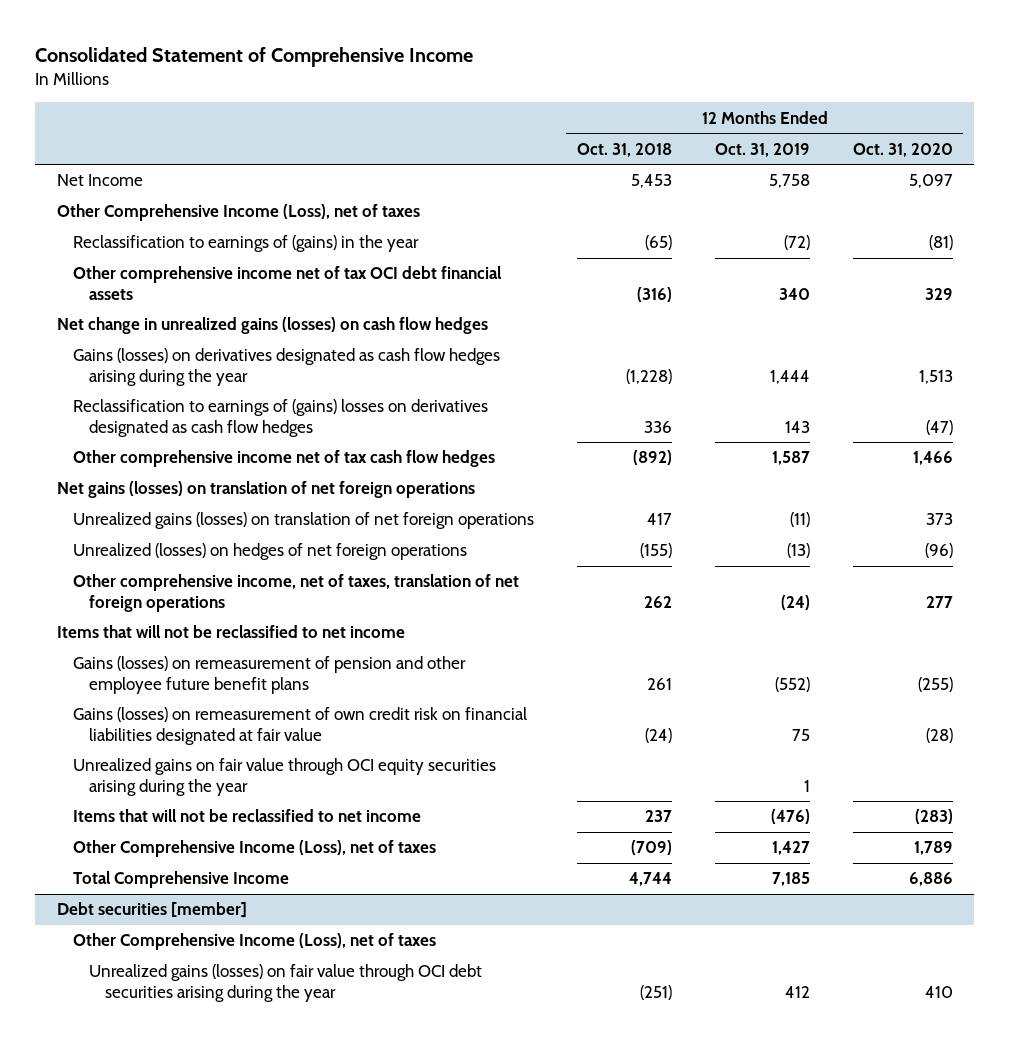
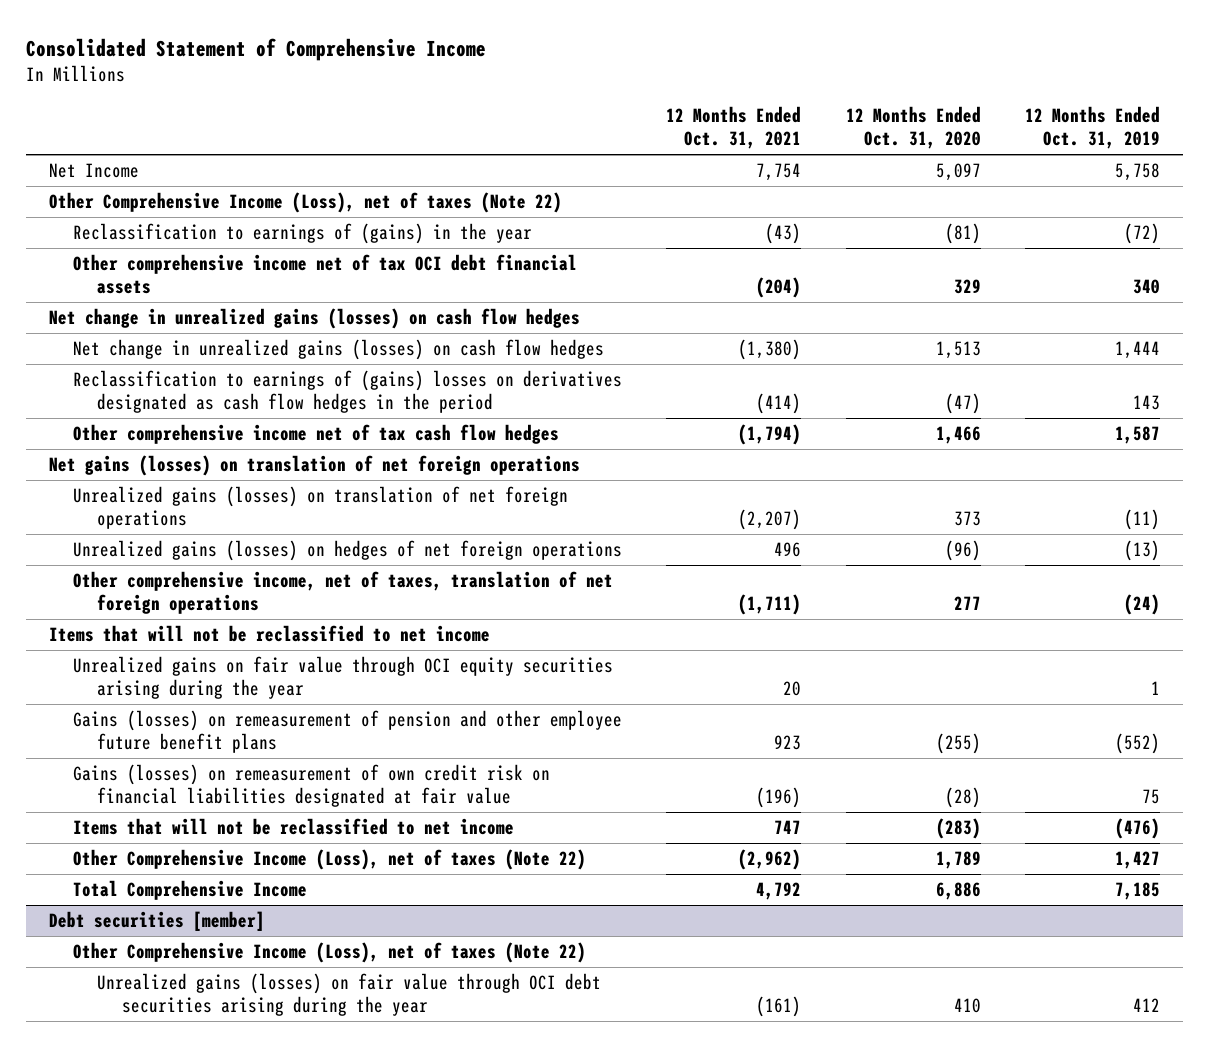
- | 12 Months Ended Oct. 31, 2018 | 12 Months Ended Oct. 31, 2019 | 12 Months Ended Oct. 31, 2020
+ | 12 Months Ended Oct. 31, 2021 | 12 Months Ended Oct. 31, 2020 | 12 Months Ended Oct. 31, 2019
- Other Comprehensive Income (Loss), net of taxes
+ Other Comprehensive Income (Loss), net of taxes (Note 22)
- Gains (losses) on derivatives designated as cash flow hedges arising during the year | (1,228) | 1,444 | 1,513
- Reclassification to earnings of (gains) losses on derivatives designated as cash flow hedges | 336 | 143 | (47)
+ Net change in unrealized gains (losses) on cash flow hedges | (1,380) | 1,513 | 1,444
+ Reclassification to earnings of (gains) losses on derivatives designated as cash flow hedges in the period | (414) | (47) | 143
- Unrealized (losses) on hedges of net foreign operations | (155) | (13) | (96)
+ Unrealized gains (losses) on hedges of net foreign operations | 496 | (96) | (13)
moved up: Unrealized gains on fair value through OCI equity securities arising during the year | 20 | | 1
- Other Comprehensive Income (Loss), net of taxes | (709) | 1,427 | 1,789
+ Other Comprehensive Income (Loss), net of taxes (Note 22) | (2,962) | 1,789 | 1,427
@ Debt securities [member]
- Other Comprehensive Income (Loss), net of taxes
+ Other Comprehensive Income (Loss), net of taxes (Note 22)

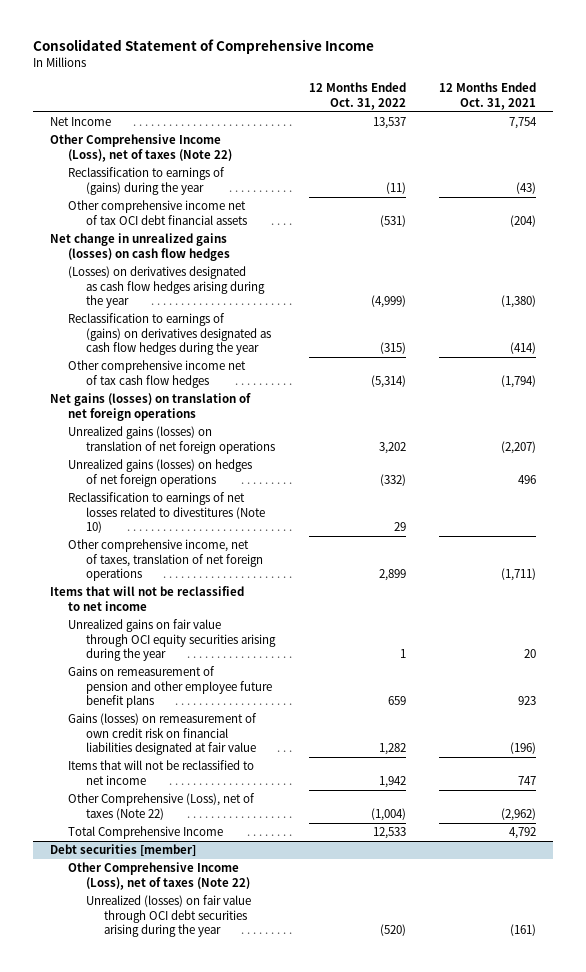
- | 12 Months Ended Oct. 31, 2021 | 12 Months Ended Oct. 31, 2020 | 12 Months Ended Oct. 31, 2019
+ | 12 Months Ended Oct. 31, 2022 | 12 Months Ended Oct. 31, 2021
- Reclassification to earnings of (gains) in the year | (43) | (81) | (72)
+ Reclassification to earnings of (gains) during the year | (11) | (43)
- Net change in unrealized gains (losses) on cash flow hedges | (1,380) | 1,513 | 1,444
- Reclassification to earnings of (gains) losses on derivatives designated as cash flow hedges in the period | (414) | (47) | 143
+ (Losses) on derivatives designated as cash flow hedges arising during the year | (4,999) | (1,380)
+ Reclassification to earnings of (gains) on derivatives designated as cash flow hedges during the year | (315) | (414)
+ Reclassification to earnings of net losses related to divestitures (Note 10) | 29 |
- Gains (losses) on remeasurement of pension and other employee future benefit plans | 923 | (255) | (552)
+ Gains on remeasurement of pension and other employee future benefit plans | 659 | 923
- Other Comprehensive Income (Loss), net of taxes (Note 22) | (2,962) | 1,789 | 1,427
+ Other Comprehensive (Loss), net of taxes (Note 22) | (1,004) | (2,962)
@ Debt securities [member]
- Unrealized gains (losses) on fair value through OCI debt securities arising during the year | (161) | 410 | 412
+ Unrealized (losses) on fair value through OCI debt securities arising during the year | (520) | (161)

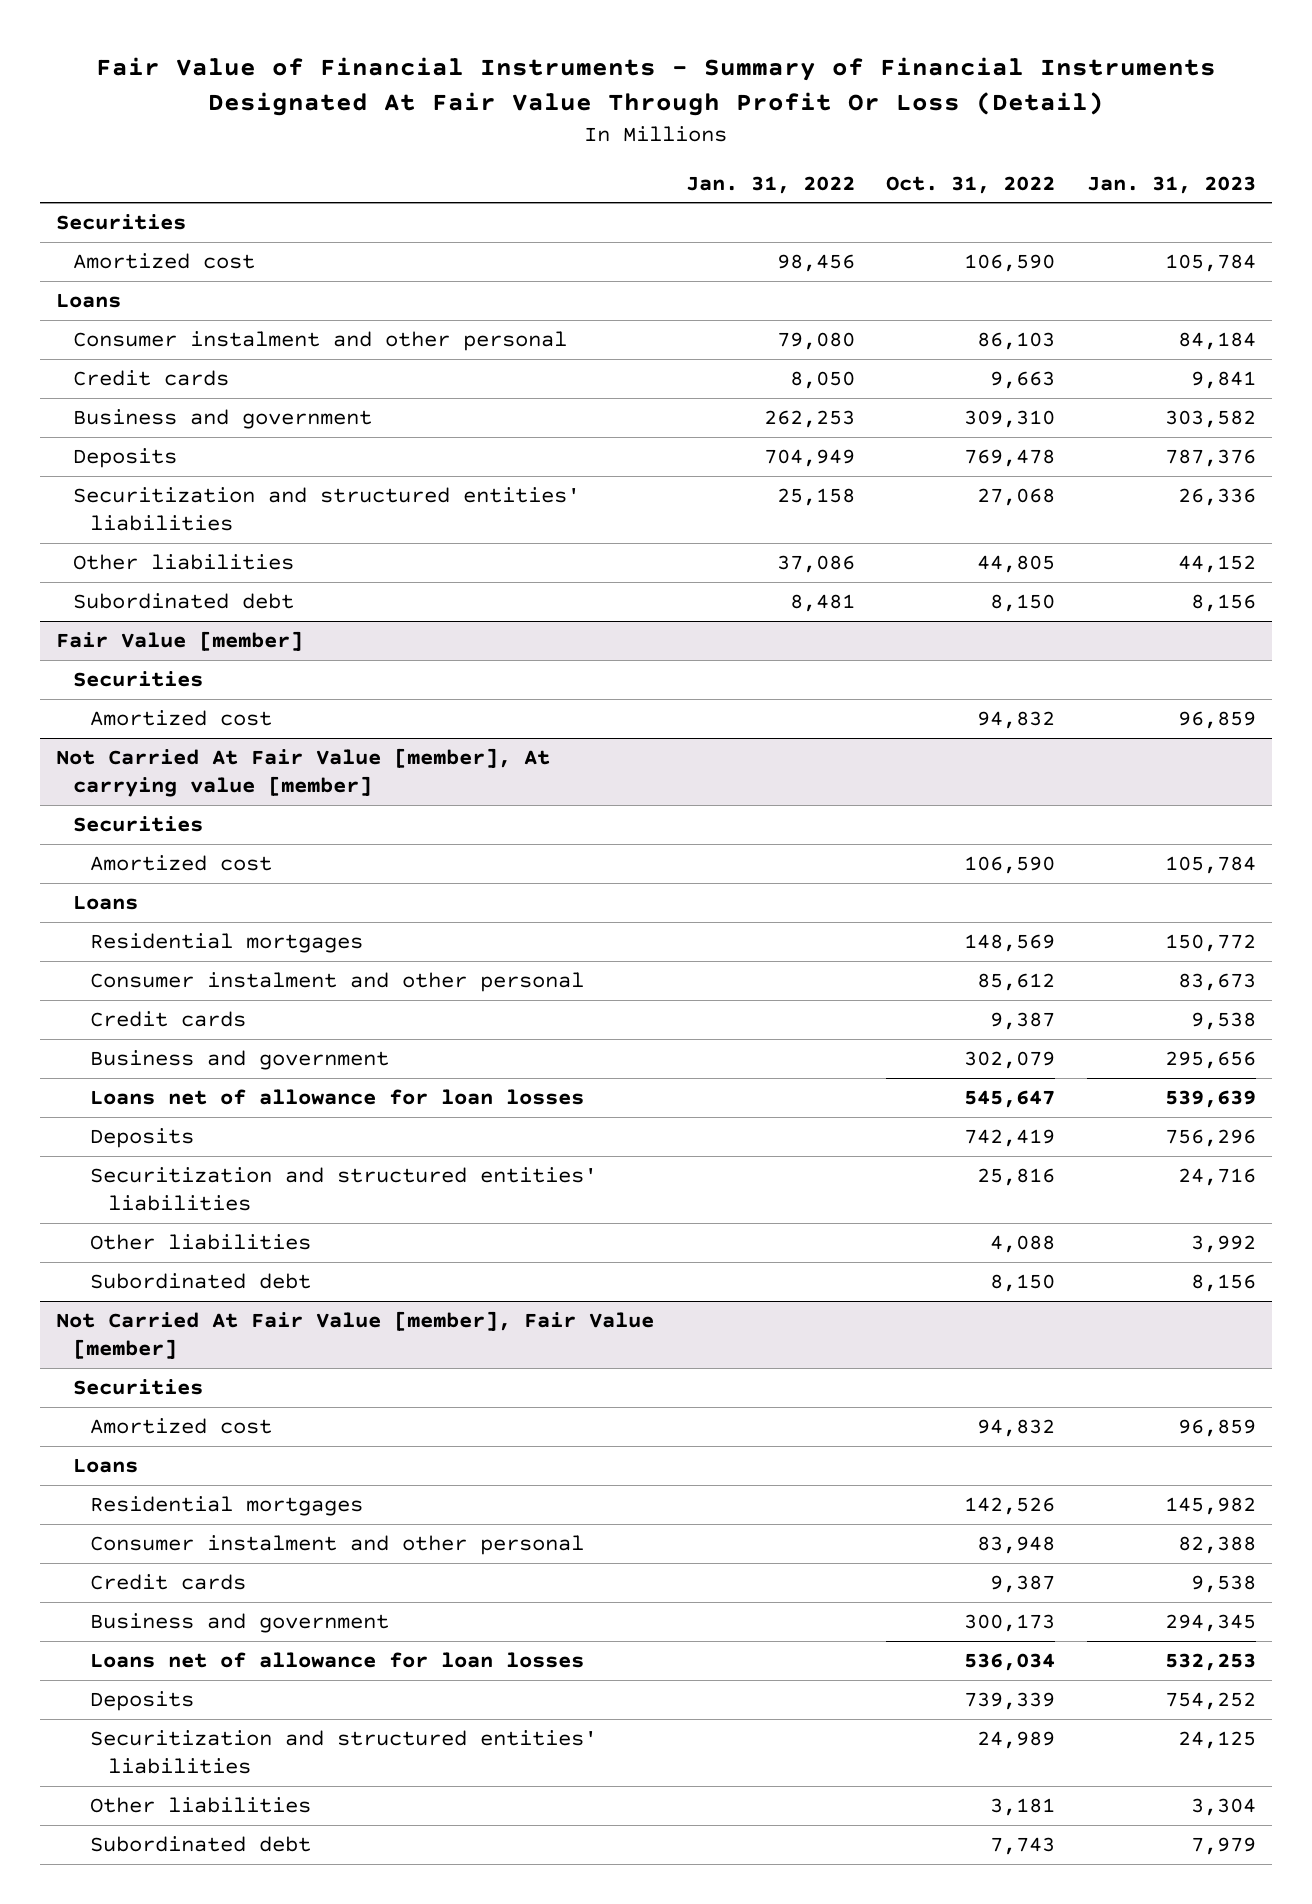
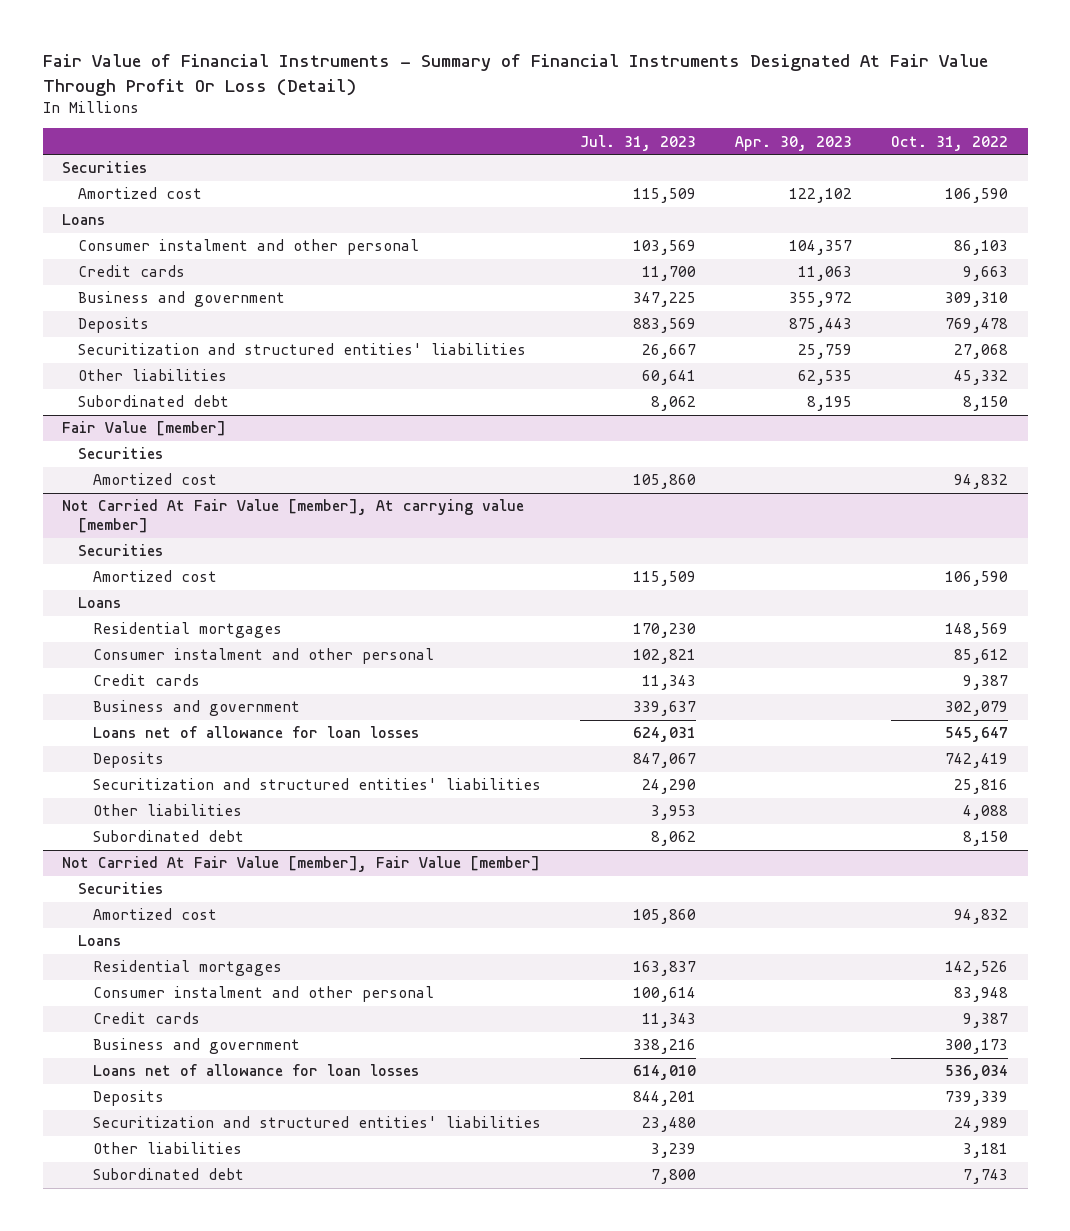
- | Jan. 31, 2022 | Oct. 31, 2022 | Jan. 31, 2023
+ | Jul. 31, 2023 | Apr. 30, 2023 | Oct. 31, 2022
- Other liabilities | 37,086 | 44,805 | 44,152
+ Other liabilities | 60,641 | 62,535 | 45,332

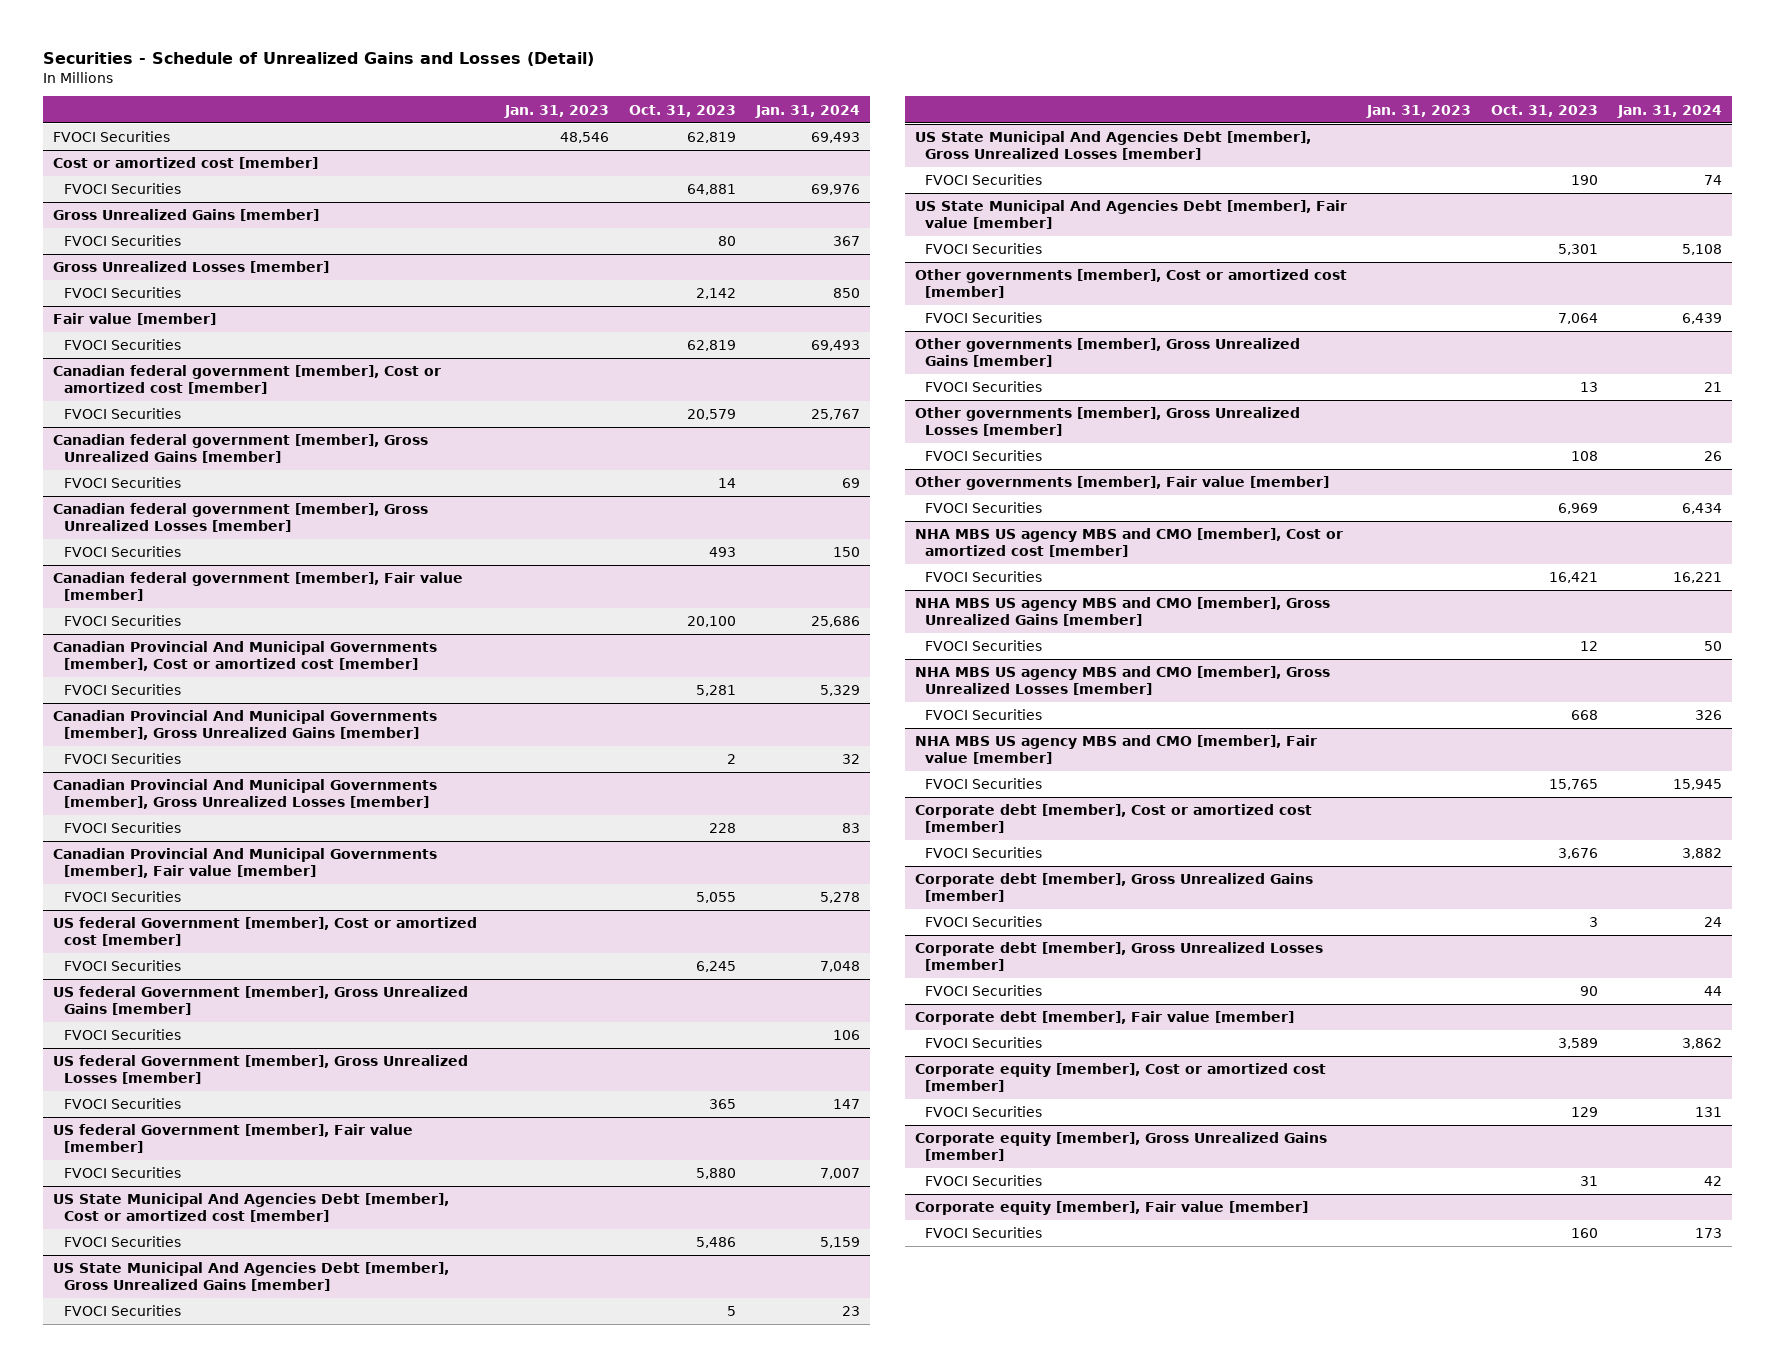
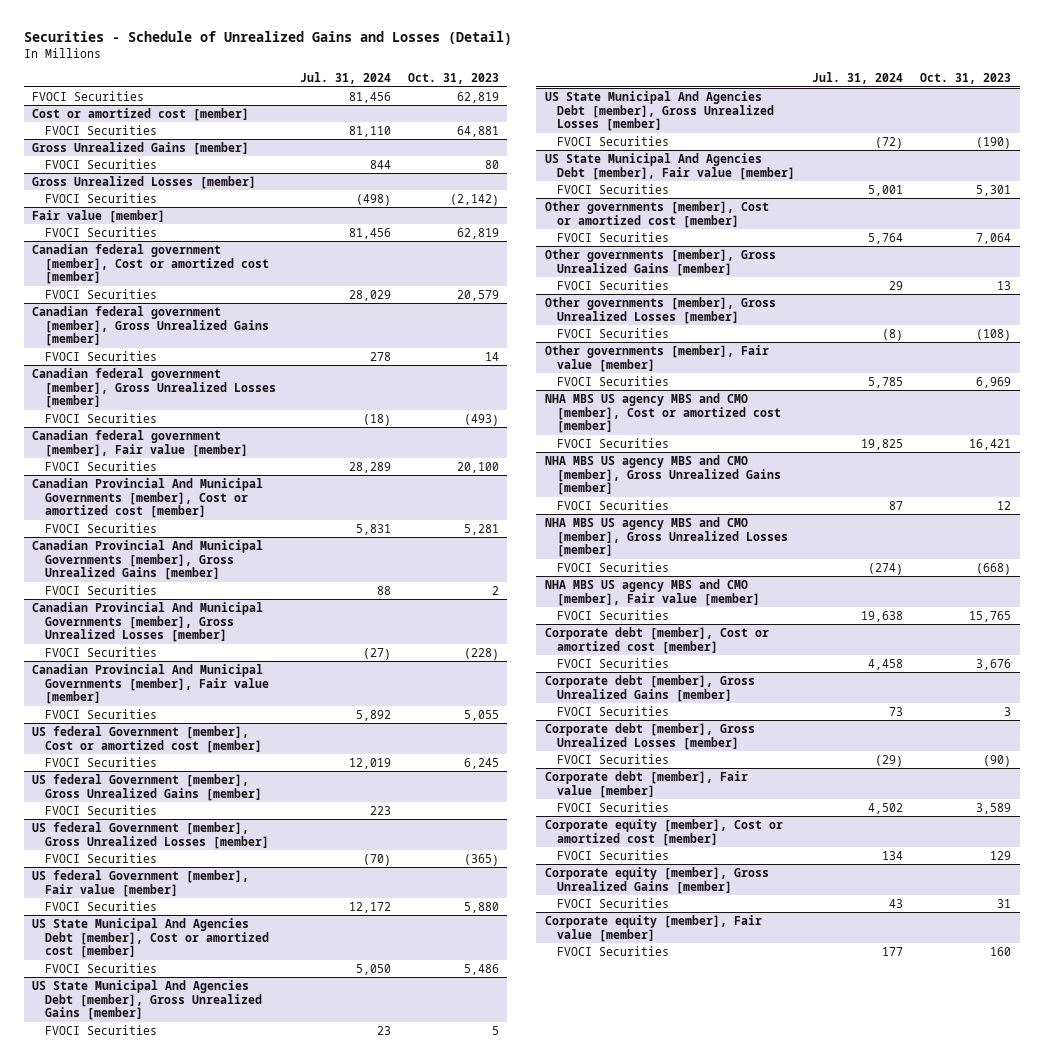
- | Jan. 31, 2023 | Oct. 31, 2023 | Jan. 31, 2024
+ | Jul. 31, 2024 | Oct. 31, 2023
@ Gross Unrealized Losses [member]
- FVOCI Securities | | 2,142 | 850
+ FVOCI Securities | (498) | (2,142)
@ Canadian federal government [member], Gross Unrealized Losses [member]
- FVOCI Securities | | 493 | 150
+ FVOCI Securities | (18) | (493)
@ Canadian Provincial And Municipal Governments [member], Gross Unrealized Losses [member]
- FVOCI Securities | | 228 | 83
+ FVOCI Securities | (27) | (228)
@ US federal Government [member], Gross Unrealized Losses [member]
- FVOCI Securities | | 365 | 147
+ FVOCI Securities | (70) | (365)
@ US State Municipal And Agencies Debt [member], Gross Unrealized Losses [member]
- FVOCI Securities | | 190 | 74
+ FVOCI Securities | (72) | (190)
@ Other governments [member], Gross Unrealized Losses [member]
- FVOCI Securities | | 108 | 26
+ FVOCI Securities | (8) | (108)
@ NHA MBS US agency MBS and CMO [member], Gross Unrealized Losses [member]
- FVOCI Securities | | 668 | 326
+ FVOCI Securities | (274) | (668)
@ Corporate debt [member], Gross Unrealized Losses [member]
- FVOCI Securities | | 90 | 44
+ FVOCI Securities | (29) | (90)

